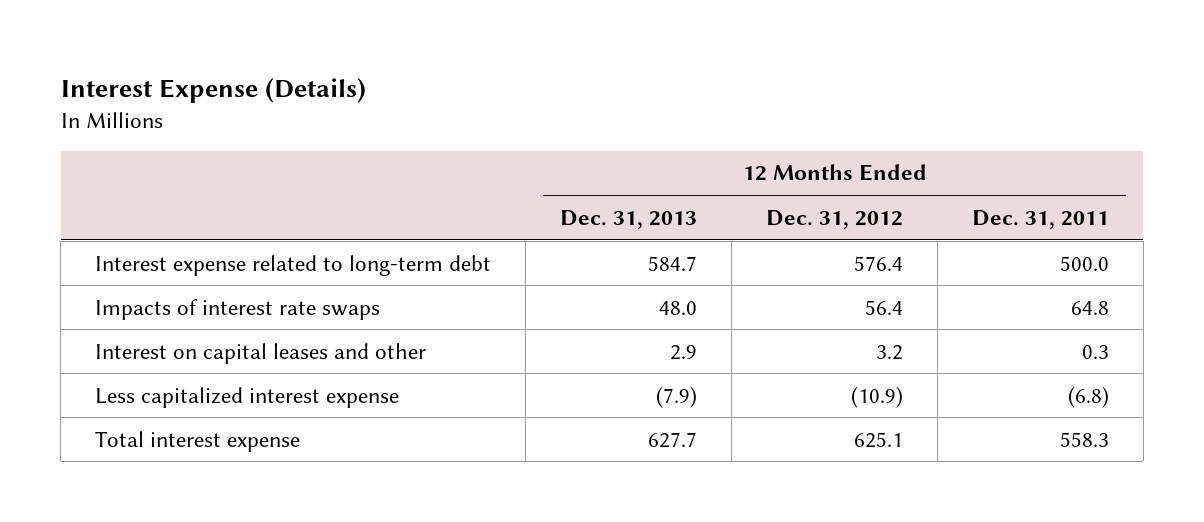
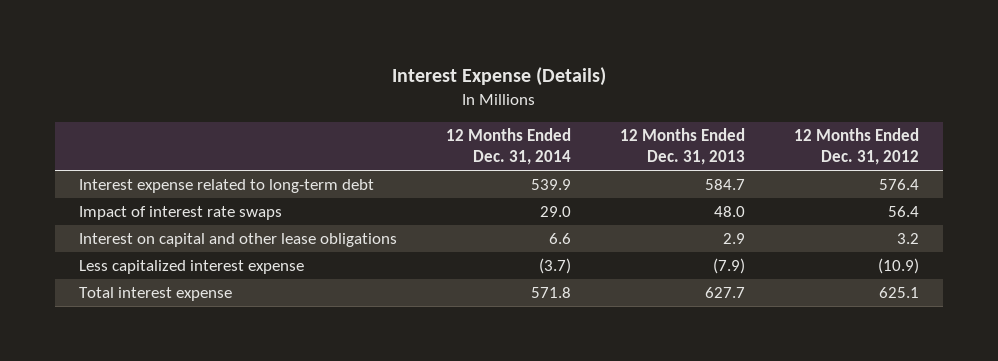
- | 12 Months Ended Dec. 31, 2013 | 12 Months Ended Dec. 31, 2012 | 12 Months Ended Dec. 31, 2011
+ | 12 Months Ended Dec. 31, 2014 | 12 Months Ended Dec. 31, 2013 | 12 Months Ended Dec. 31, 2012
- Impacts of interest rate swaps | 48.0 | 56.4 | 64.8
- Interest on capital leases and other | 2.9 | 3.2 | 0.3
+ Impact of interest rate swaps | 29.0 | 48.0 | 56.4
+ Interest on capital and other lease obligations | 6.6 | 2.9 | 3.2

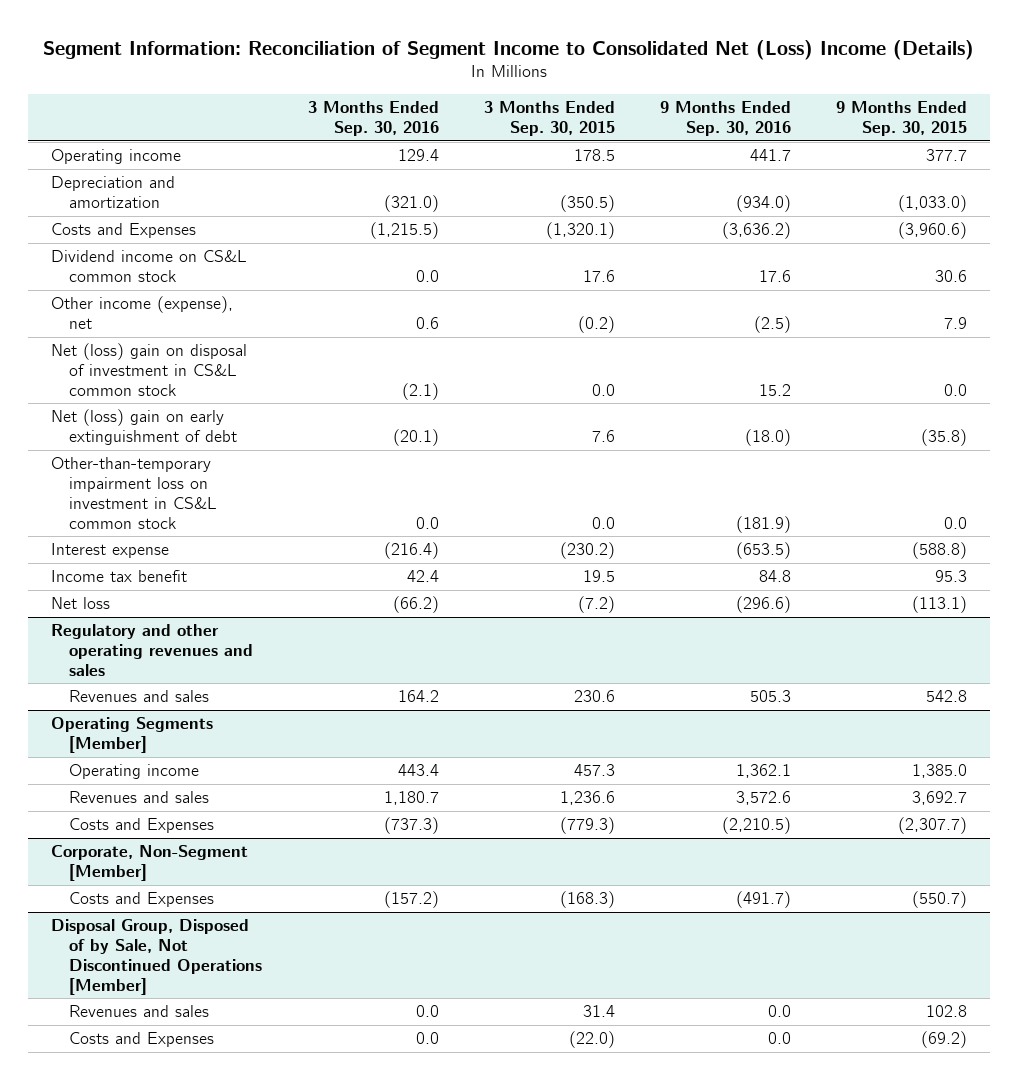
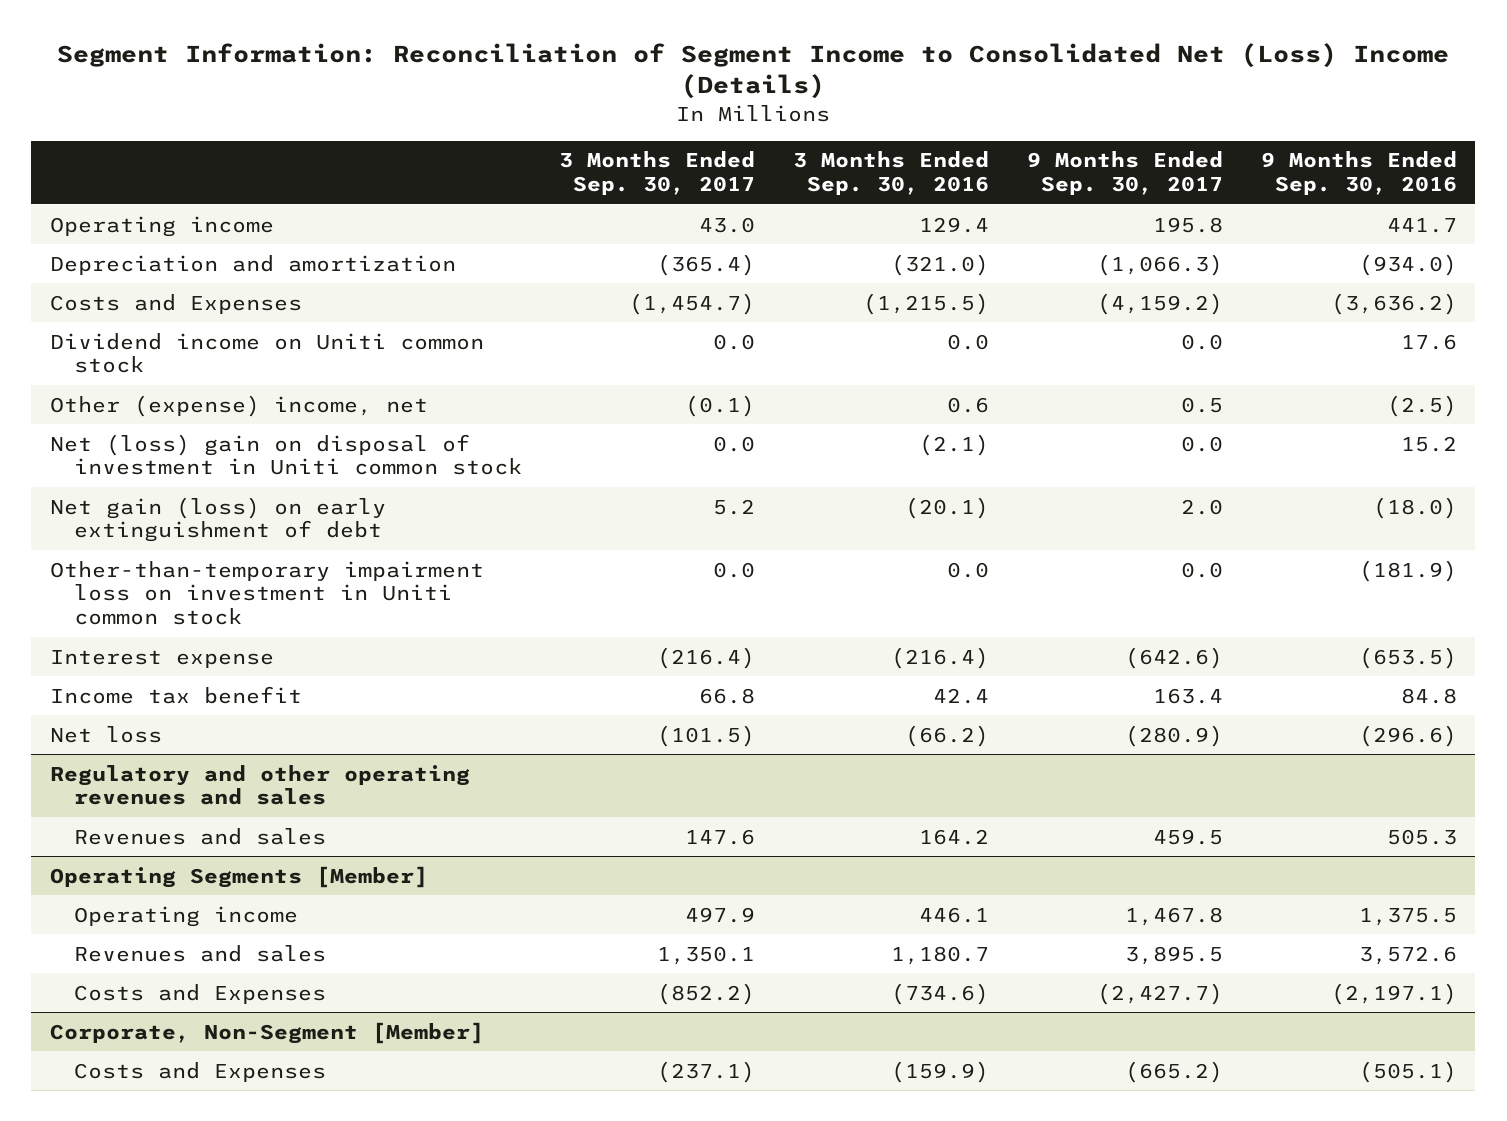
- | 3 Months Ended Sep. 30, 2016 | 3 Months Ended Sep. 30, 2015 | 9 Months Ended Sep. 30, 2016 | 9 Months Ended Sep. 30, 2015
+ | 3 Months Ended Sep. 30, 2017 | 3 Months Ended Sep. 30, 2016 | 9 Months Ended Sep. 30, 2017 | 9 Months Ended Sep. 30, 2016
- Dividend income on CS&L common stock | 0.0 | 17.6 | 17.6 | 30.6
- Other income (expense), net | 0.6 | (0.2) | (2.5) | 7.9
- Net (loss) gain on disposal of investment in CS&L common stock | (2.1) | 0.0 | 15.2 | 0.0
- Net (loss) gain on early extinguishment of debt | (20.1) | 7.6 | (18.0) | (35.8)
- Other-than-temporary impairment loss on investment in CS&L common stock | 0.0 | 0.0 | (181.9) | 0.0
+ Dividend income on Uniti common stock | 0.0 | 0.0 | 0.0 | 17.6
+ Other (expense) income, net | (0.1) | 0.6 | 0.5 | (2.5)
+ Net (loss) gain on disposal of investment in Uniti common stock | 0.0 | (2.1) | 0.0 | 15.2
+ Net gain (loss) on early extinguishment of debt | 5.2 | (20.1) | 2.0 | (18.0)
+ Other-than-temporary impairment loss on investment in Uniti common stock | 0.0 | 0.0 | 0.0 | (181.9)
@ Operating Segments [Member]
- Operating income | 443.4 | 457.3 | 1,362.1 | 1,385.0
+ Operating income | 497.9 | 446.1 | 1,467.8 | 1,375.5
- Costs and Expenses | (737.3) | (779.3) | (2,210.5) | (2,307.7)
+ Costs and Expenses | (852.2) | (734.6) | (2,427.7) | (2,197.1)
@ Corporate, Non-Segment [Member]
- Costs and Expenses | (157.2) | (168.3) | (491.7) | (550.7)
- Disposal Group, Disposed of by Sale, Not Discontinued Operations [Member]
- Revenues and sales | 0.0 | 31.4 | 0.0 | 102.8
- Costs and Expenses | 0.0 | (22.0) | 0.0 | (69.2)
@ Corporate, Non-Segment [Member]
+ Costs and Expenses | (237.1) | (159.9) | (665.2) | (505.1)

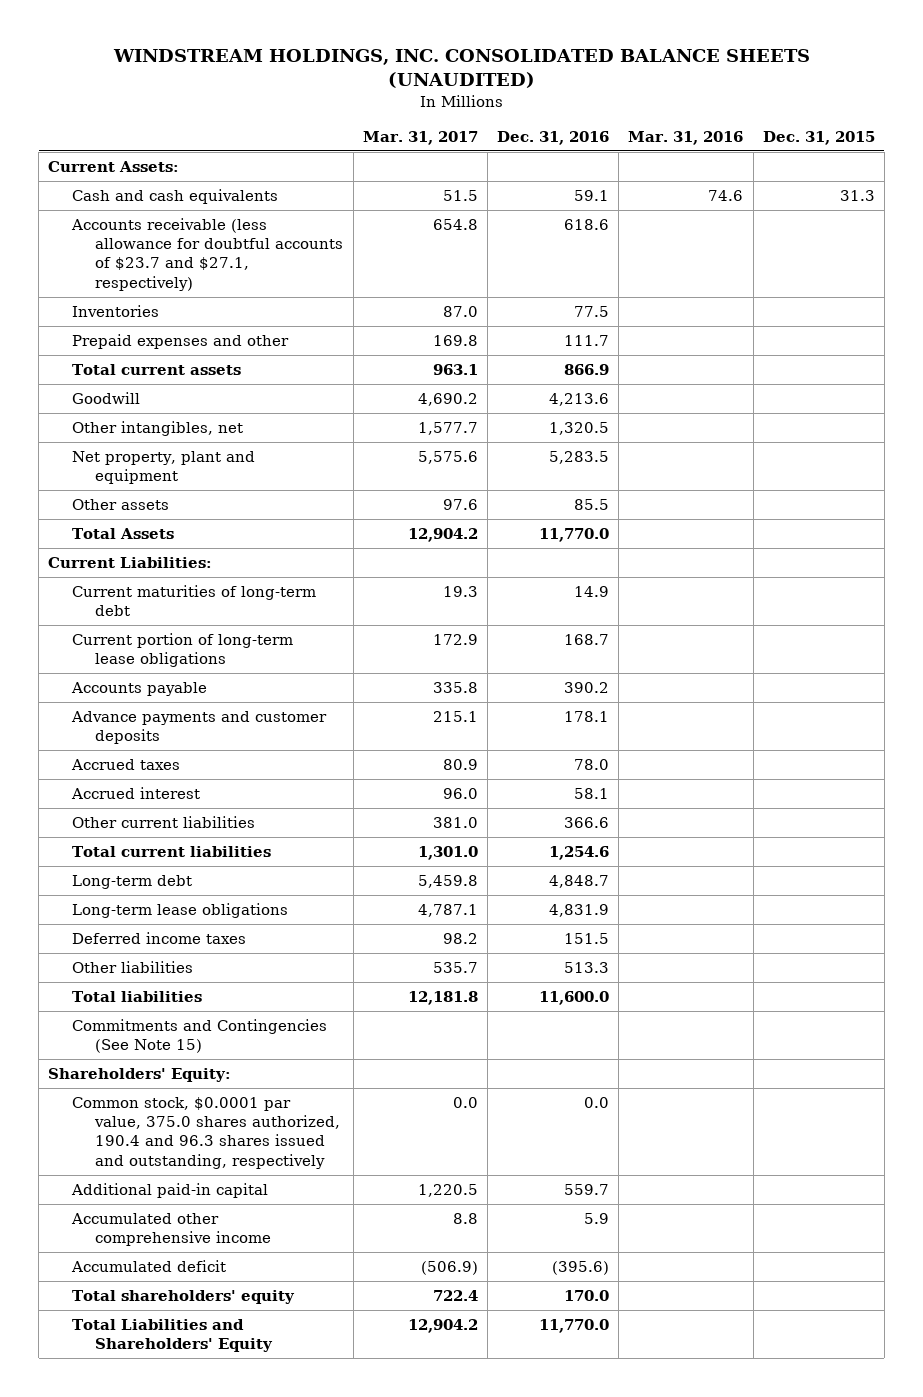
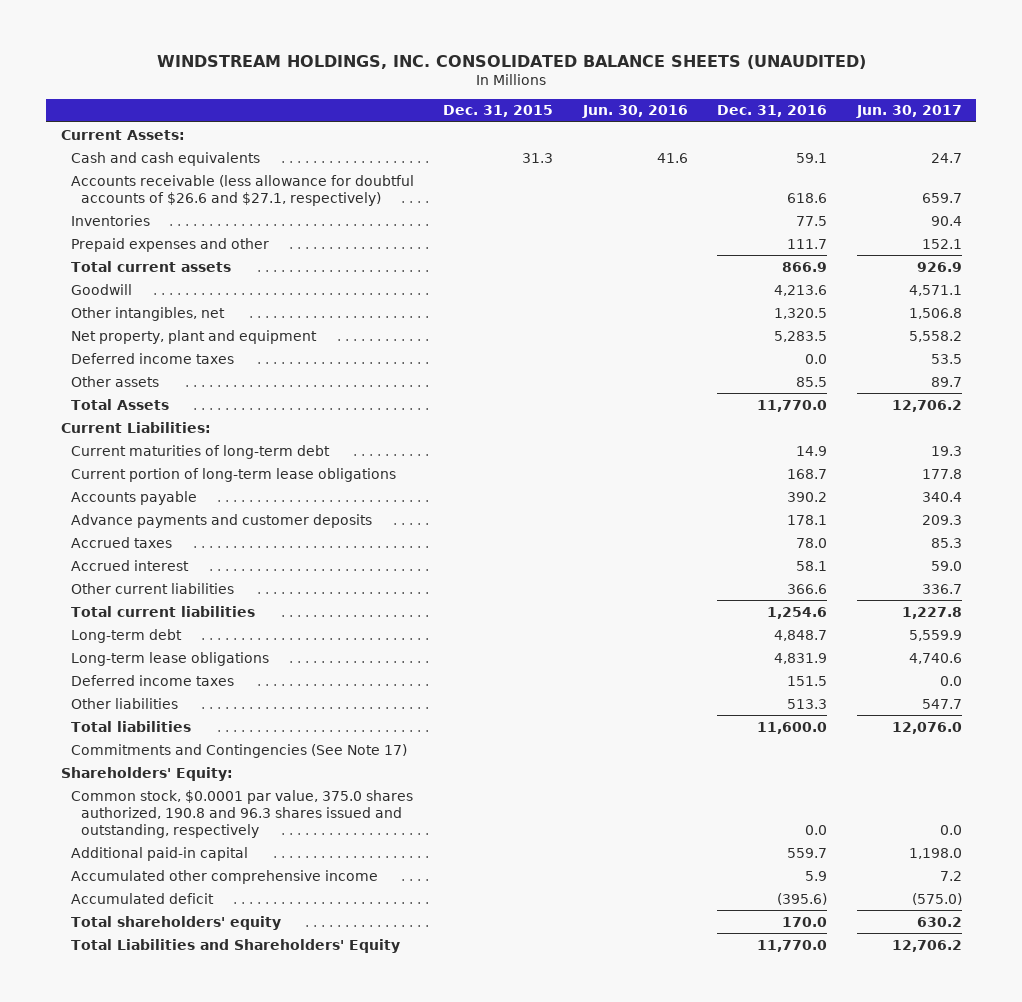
- | Mar. 31, 2017 | Dec. 31, 2016 | Mar. 31, 2016 | Dec. 31, 2015
+ | Dec. 31, 2015 | Jun. 30, 2016 | Dec. 31, 2016 | Jun. 30, 2017
- Accounts receivable (less allowance for doubtful accounts of $23.7 and $27.1, respectively) | 654.8 | 618.6 | |
+ Accounts receivable (less allowance for doubtful accounts of $26.6 and $27.1, respectively) | | | 618.6 | 659.7
+ Deferred income taxes | | | 0.0 | 53.5
- Commitments and Contingencies (See Note 15)
+ Commitments and Contingencies (See Note 17)
- Common stock, $0.0001 par value, 375.0 shares authorized, 190.4 and 96.3 shares issued and outstanding, respectively | 0.0 | 0.0 | |
+ Common stock, $0.0001 par value, 375.0 shares authorized, 190.8 and 96.3 shares issued and outstanding, respectively | | | 0.0 | 0.0

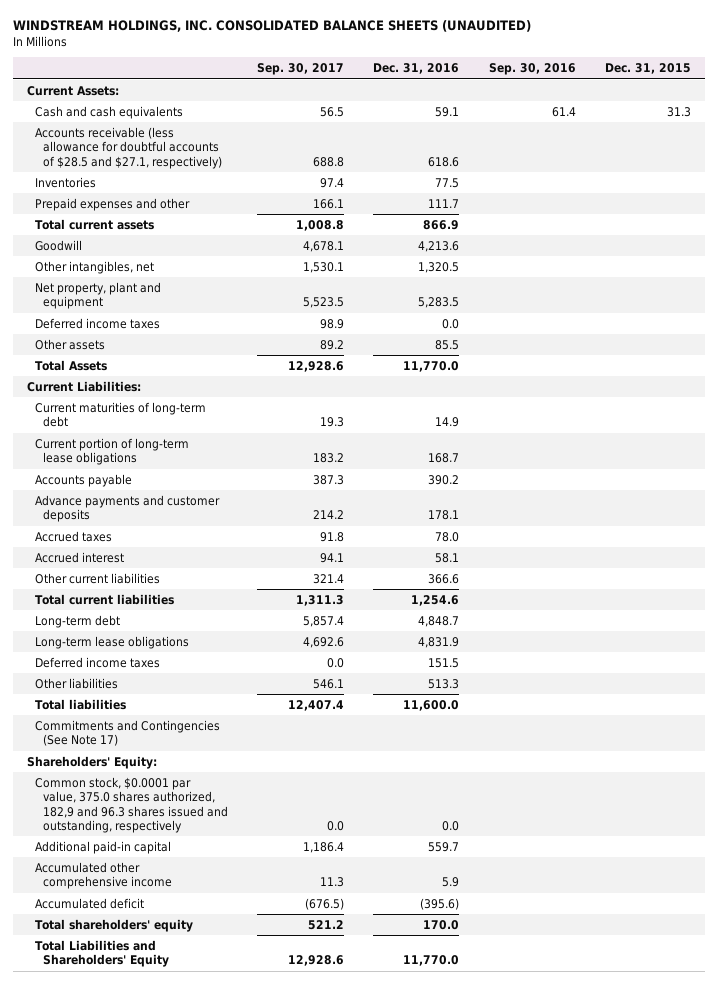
- | Dec. 31, 2015 | Jun. 30, 2016 | Dec. 31, 2016 | Jun. 30, 2017
+ | Sep. 30, 2017 | Dec. 31, 2016 | Sep. 30, 2016 | Dec. 31, 2015
- Accounts receivable (less allowance for doubtful accounts of $26.6 and $27.1, respectively) | | | 618.6 | 659.7
+ Accounts receivable (less allowance for doubtful accounts of $28.5 and $27.1, respectively) | 688.8 | 618.6 | |
- Common stock, $0.0001 par value, 375.0 shares authorized, 190.8 and 96.3 shares issued and outstanding, respectively | | | 0.0 | 0.0
+ Common stock, $0.0001 par value, 375.0 shares authorized, 182,9 and 96.3 shares issued and outstanding, respectively | 0.0 | 0.0 | |

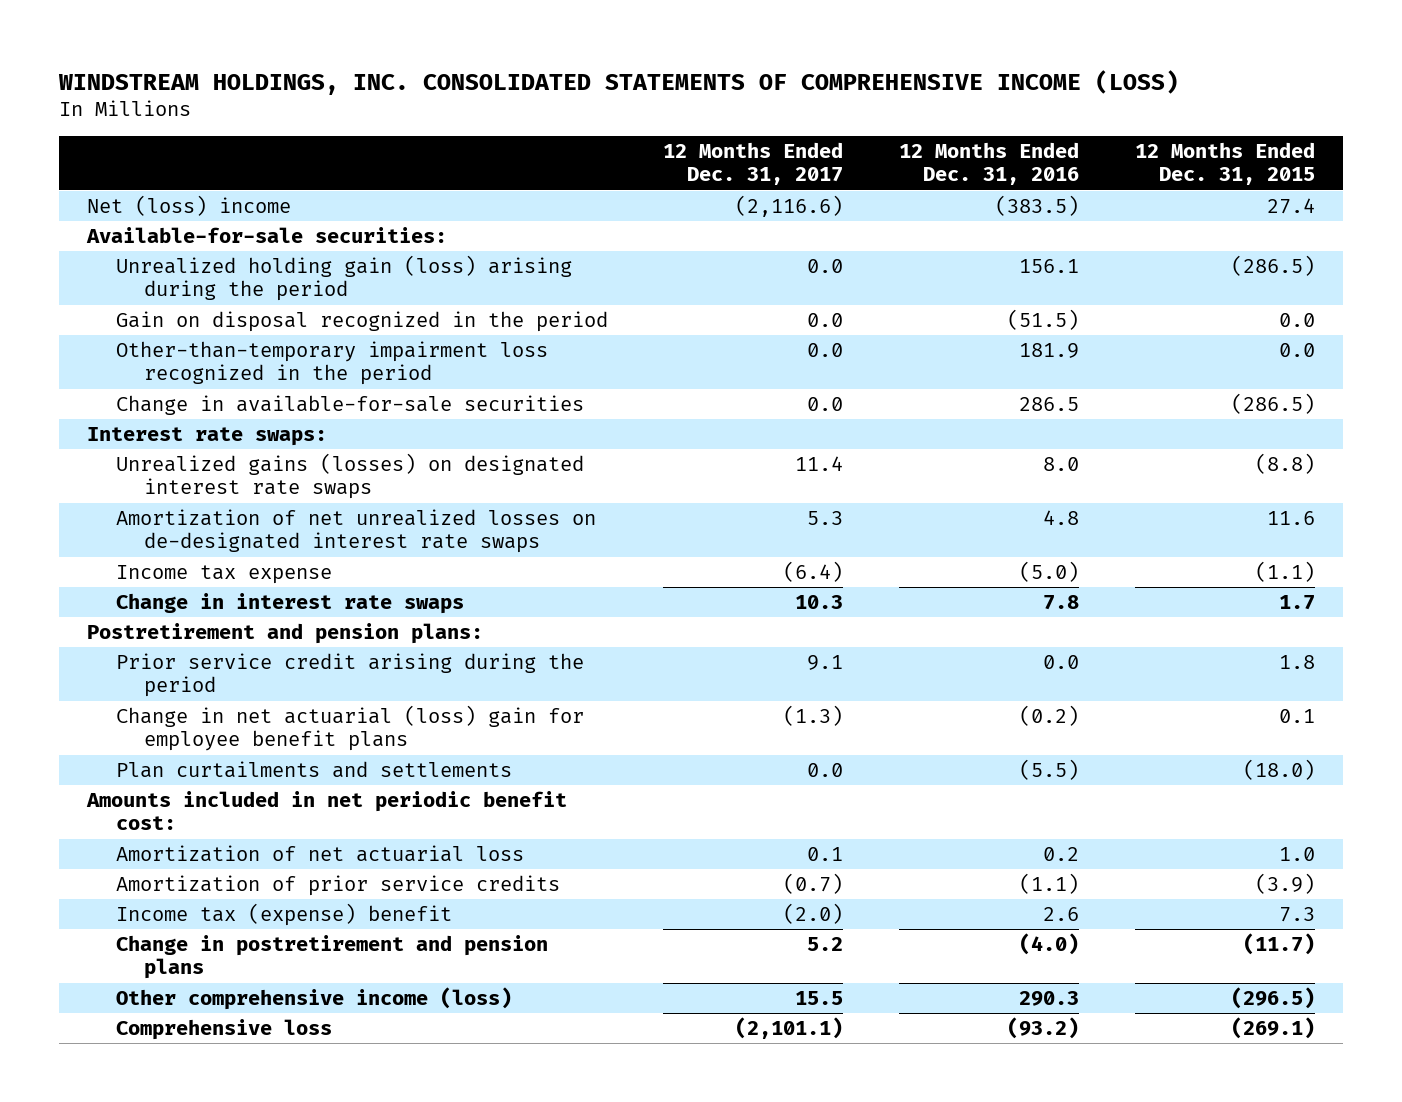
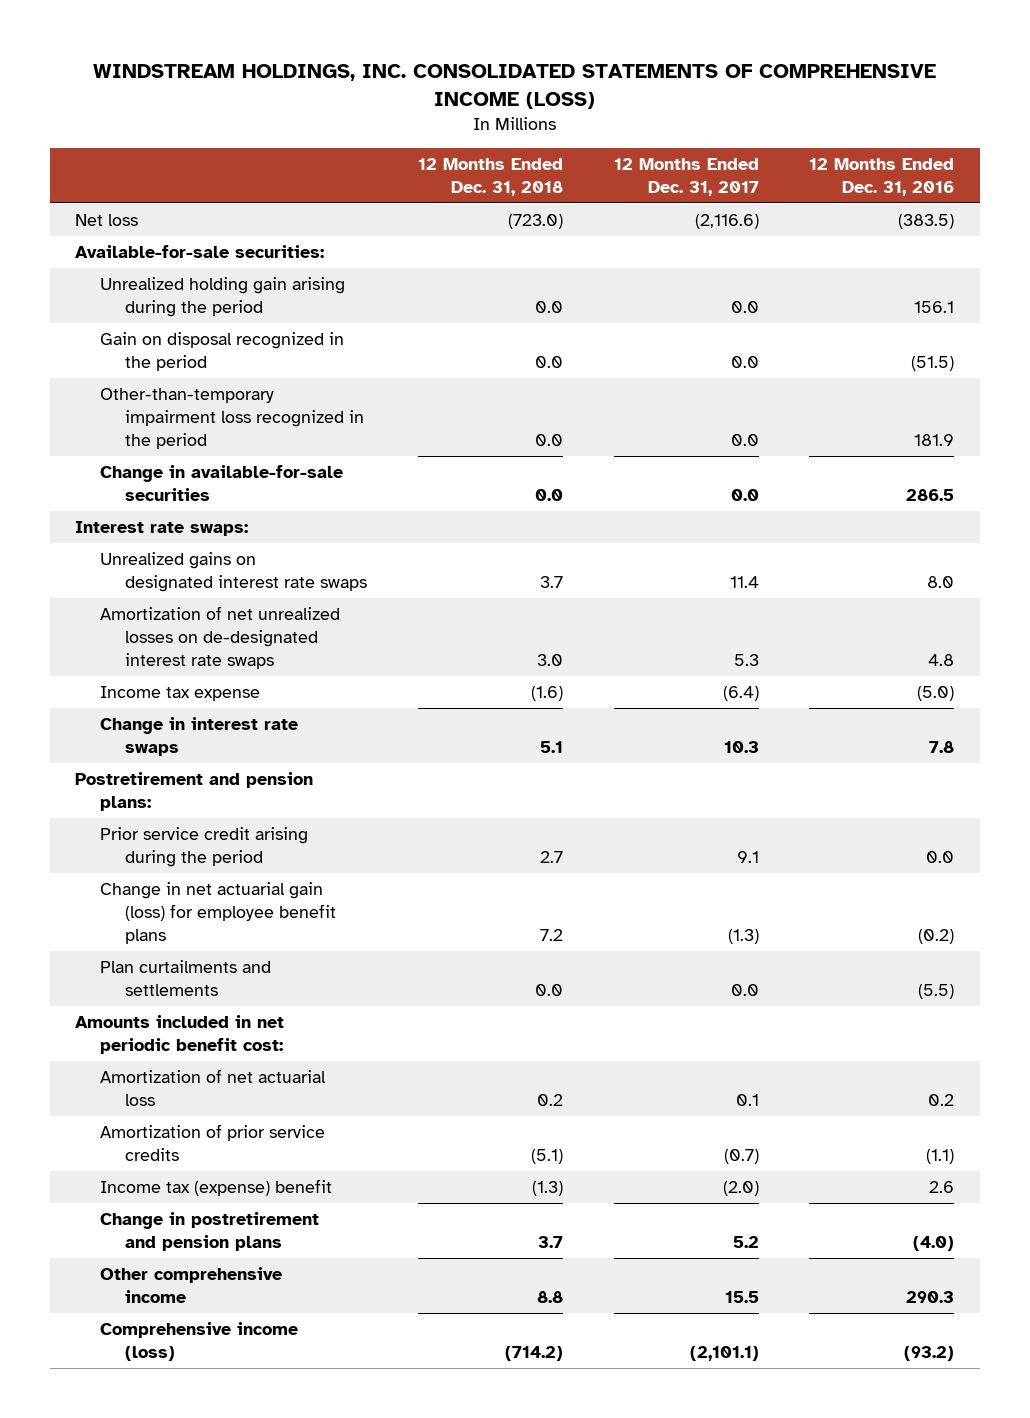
- | 12 Months Ended Dec. 31, 2017 | 12 Months Ended Dec. 31, 2016 | 12 Months Ended Dec. 31, 2015
+ | 12 Months Ended Dec. 31, 2018 | 12 Months Ended Dec. 31, 2017 | 12 Months Ended Dec. 31, 2016
- Net (loss) income | (2,116.6) | (383.5) | 27.4
+ Net loss | (723.0) | (2,116.6) | (383.5)
- Unrealized holding gain (loss) arising during the period | 0.0 | 156.1 | (286.5)
+ Unrealized holding gain arising during the period | 0.0 | 0.0 | 156.1
- Unrealized gains (losses) on designated interest rate swaps | 11.4 | 8.0 | (8.8)
+ Unrealized gains on designated interest rate swaps | 3.7 | 11.4 | 8.0
- Change in net actuarial (loss) gain for employee benefit plans | (1.3) | (0.2) | 0.1
+ Change in net actuarial gain (loss) for employee benefit plans | 7.2 | (1.3) | (0.2)
- Other comprehensive income (loss) | 15.5 | 290.3 | (296.5)
- Comprehensive loss | (2,101.1) | (93.2) | (269.1)
+ Other comprehensive income | 8.8 | 15.5 | 290.3
+ Comprehensive income (loss) | (714.2) | (2,101.1) | (93.2)

